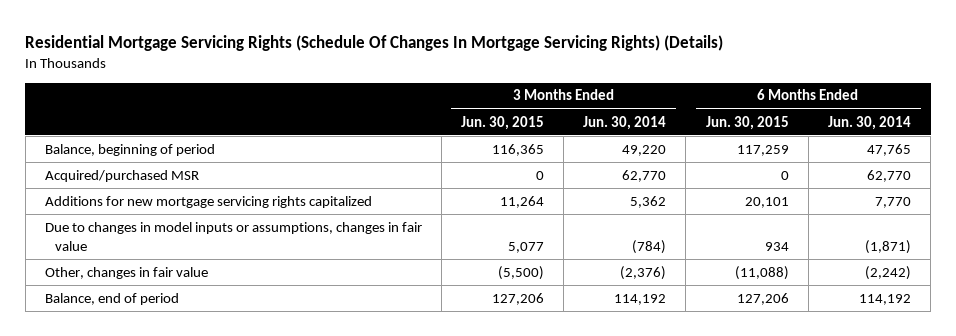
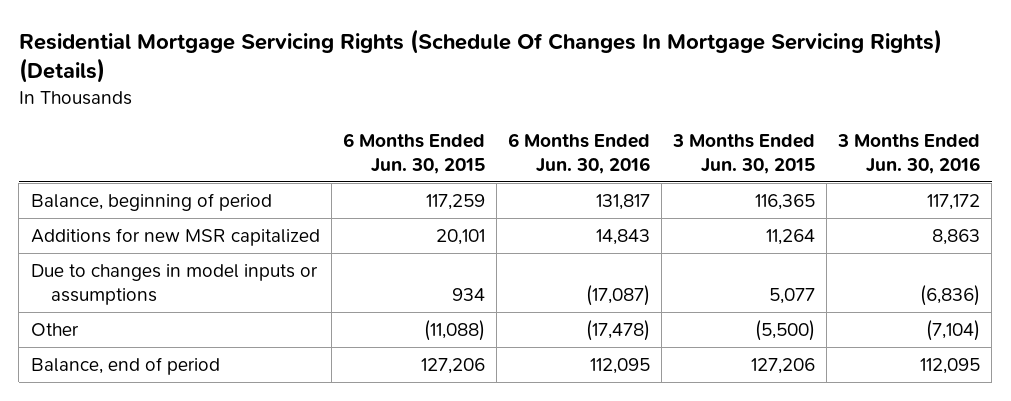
- | 3 Months Ended Jun. 30, 2015 | 3 Months Ended Jun. 30, 2014 | 6 Months Ended Jun. 30, 2015 | 6 Months Ended Jun. 30, 2014
+ | 6 Months Ended Jun. 30, 2015 | 6 Months Ended Jun. 30, 2016 | 3 Months Ended Jun. 30, 2015 | 3 Months Ended Jun. 30, 2016
- Acquired/purchased MSR | 0 | 62,770 | 0 | 62,770
- Additions for new mortgage servicing rights capitalized | 11,264 | 5,362 | 20,101 | 7,770
- Due to changes in model inputs or assumptions, changes in fair value | 5,077 | (784) | 934 | (1,871)
- Other, changes in fair value | (5,500) | (2,376) | (11,088) | (2,242)
+ Additions for new MSR capitalized | 20,101 | 14,843 | 11,264 | 8,863
+ Due to changes in model inputs or assumptions | 934 | (17,087) | 5,077 | (6,836)
+ Other | (11,088) | (17,478) | (5,500) | (7,104)

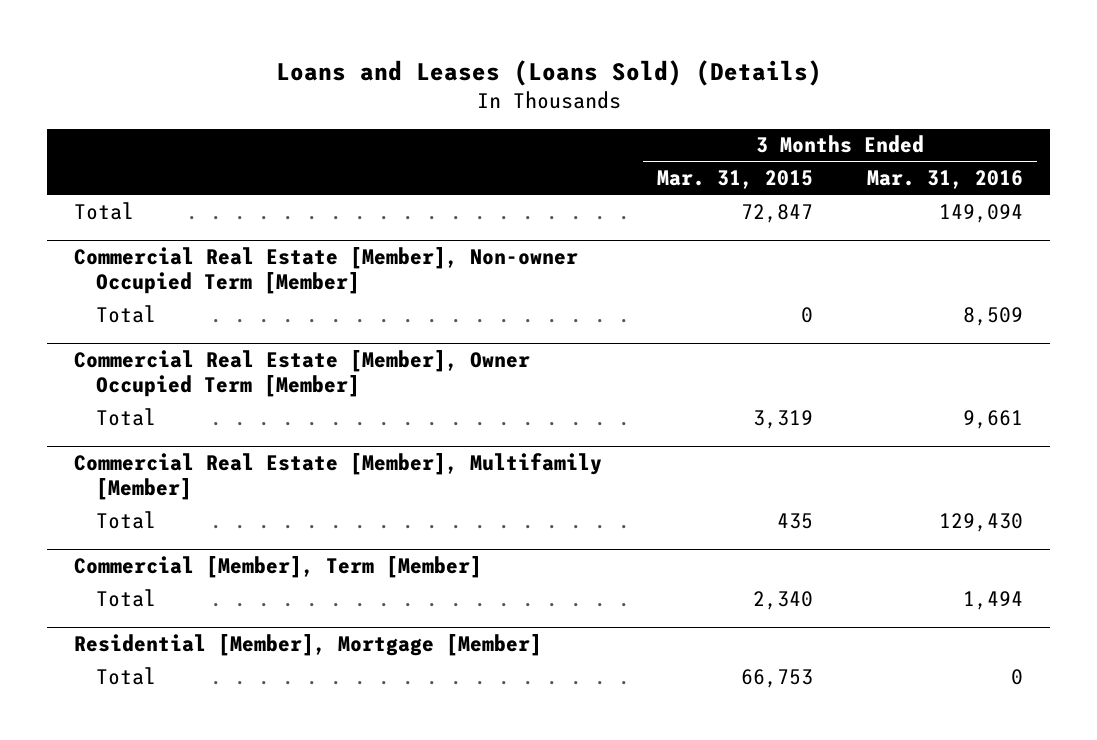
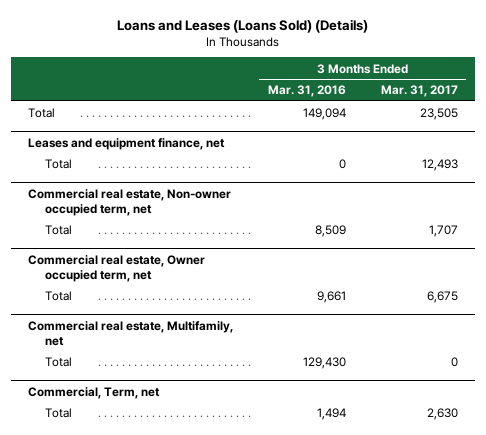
- | 3 Months Ended Mar. 31, 2015 | 3 Months Ended Mar. 31, 2016
+ | 3 Months Ended Mar. 31, 2016 | 3 Months Ended Mar. 31, 2017
- Commercial Real Estate [Member], Non-owner Occupied Term [Member]
+ Leases and equipment finance, net
+ Total | 0 | 12,493
+ Commercial real estate, Non-owner occupied term, net
- Commercial Real Estate [Member], Owner Occupied Term [Member]
+ Commercial real estate, Owner occupied term, net
- Commercial Real Estate [Member], Multifamily [Member]
+ Commercial real estate, Multifamily, net
- Commercial [Member], Term [Member]
+ Commercial, Term, net
- Residential [Member], Mortgage [Member]
- Total | 66,753 | 0

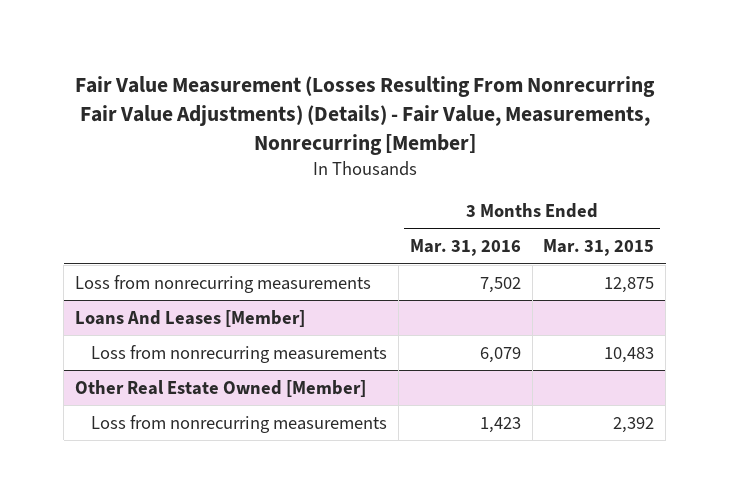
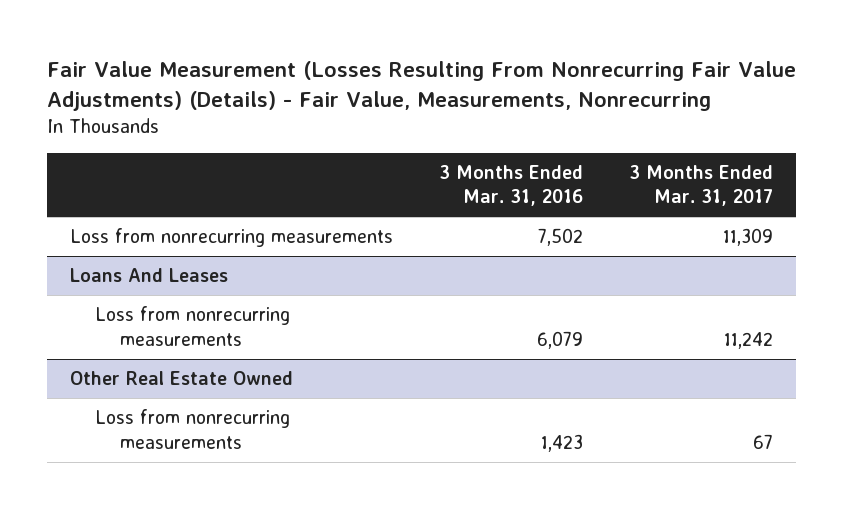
- Fair Value Measurement (Losses Resulting From Nonrecurring Fair Value Adjustments) (Details) - Fair Value, Measurements, Nonrecurring [Member]
+ Fair Value Measurement (Losses Resulting From Nonrecurring Fair Value Adjustments) (Details) - Fair Value, Measurements, Nonrecurring
- | 3 Months Ended Mar. 31, 2016 | 3 Months Ended Mar. 31, 2015
+ | 3 Months Ended Mar. 31, 2016 | 3 Months Ended Mar. 31, 2017
- Loans And Leases [Member]
+ Loans And Leases
- Other Real Estate Owned [Member]
+ Other Real Estate Owned

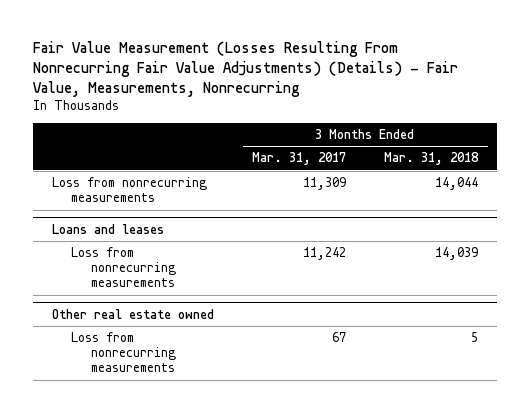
- | 3 Months Ended Mar. 31, 2016 | 3 Months Ended Mar. 31, 2017
+ | 3 Months Ended Mar. 31, 2017 | 3 Months Ended Mar. 31, 2018
- Loans And Leases
+ Loans and leases
- Other Real Estate Owned
+ Other real estate owned

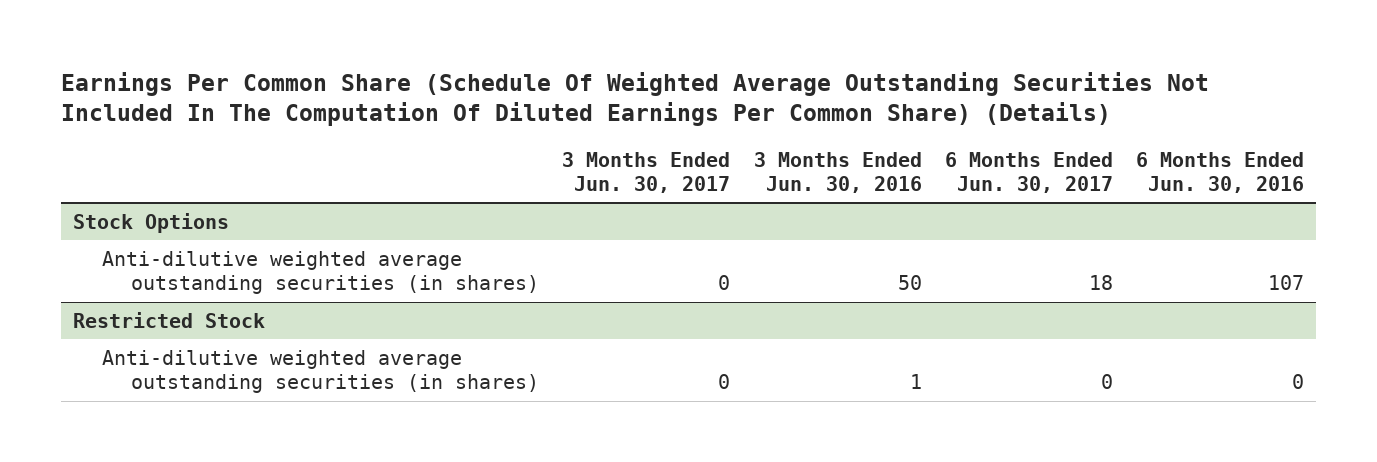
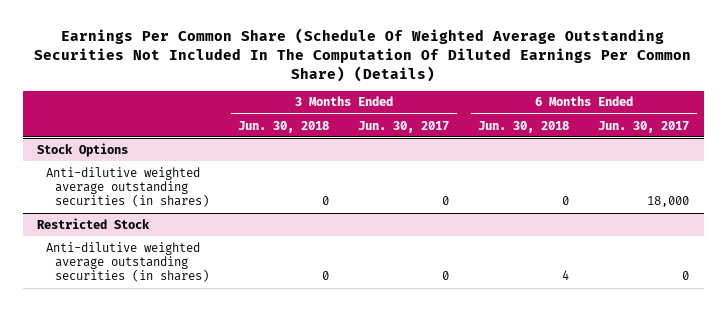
- | 3 Months Ended Jun. 30, 2017 | 3 Months Ended Jun. 30, 2016 | 6 Months Ended Jun. 30, 2017 | 6 Months Ended Jun. 30, 2016
+ | 3 Months Ended Jun. 30, 2018 | 3 Months Ended Jun. 30, 2017 | 6 Months Ended Jun. 30, 2018 | 6 Months Ended Jun. 30, 2017
@ Stock Options
- Anti-dilutive weighted average outstanding securities (in shares) | 0 | 50 | 18 | 107
+ Anti-dilutive weighted average outstanding securities (in shares) | 0 | 0 | 0 | 18,000

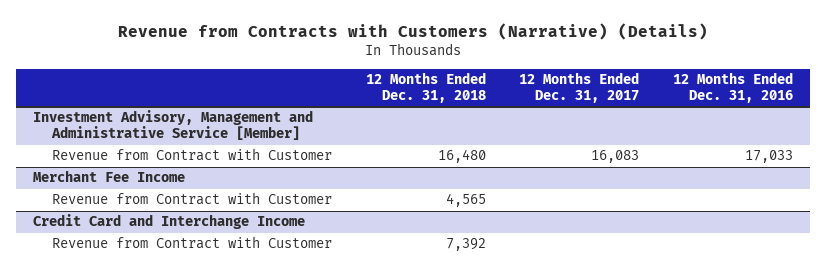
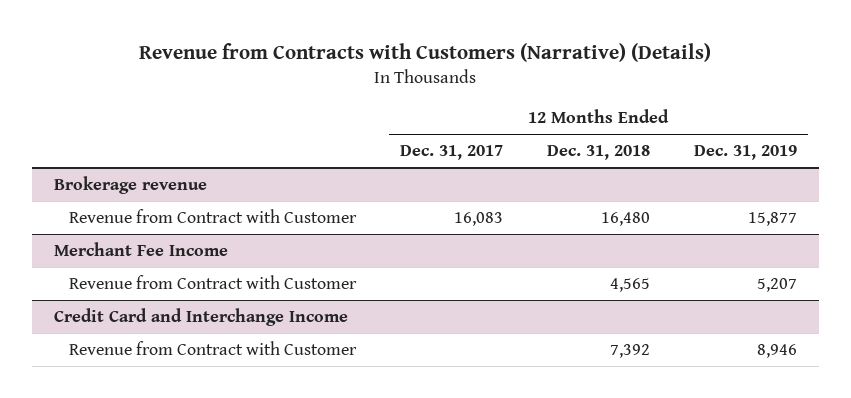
- | 12 Months Ended Dec. 31, 2018 | 12 Months Ended Dec. 31, 2017 | 12 Months Ended Dec. 31, 2016
+ | 12 Months Ended Dec. 31, 2017 | 12 Months Ended Dec. 31, 2018 | 12 Months Ended Dec. 31, 2019
- Investment Advisory, Management and Administrative Service [Member]
+ Brokerage revenue

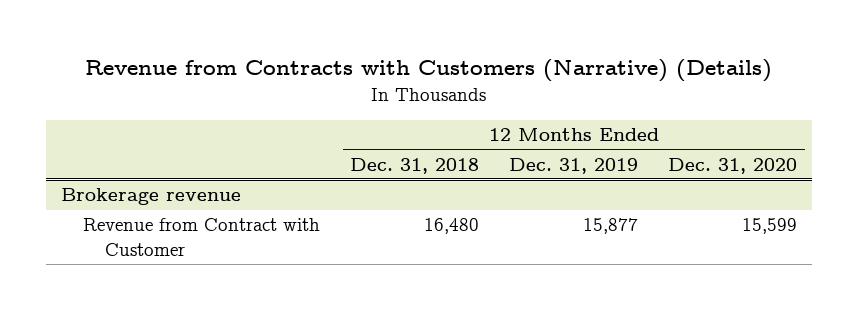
- | 12 Months Ended Dec. 31, 2017 | 12 Months Ended Dec. 31, 2018 | 12 Months Ended Dec. 31, 2019
+ | 12 Months Ended Dec. 31, 2018 | 12 Months Ended Dec. 31, 2019 | 12 Months Ended Dec. 31, 2020
- Merchant Fee Income
- Revenue from Contract with Customer | | 4,565 | 5,207
- Credit Card and Interchange Income
- Revenue from Contract with Customer | | 7,392 | 8,946

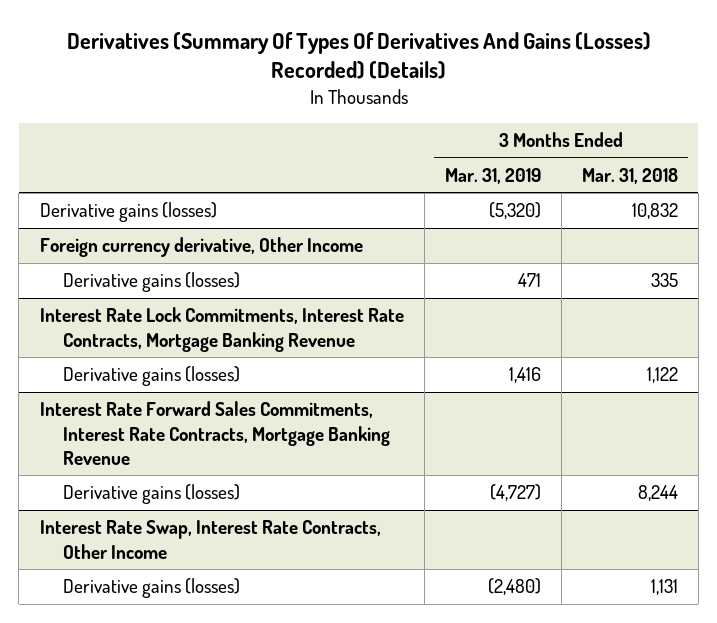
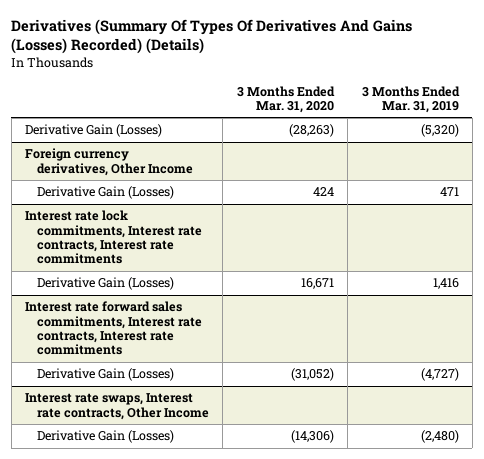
- | 3 Months Ended Mar. 31, 2019 | 3 Months Ended Mar. 31, 2018
+ | 3 Months Ended Mar. 31, 2020 | 3 Months Ended Mar. 31, 2019
- Derivative gains (losses) | (5,320) | 10,832
- Foreign currency derivative, Other Income
- Derivative gains (losses) | 471 | 335
- Interest Rate Lock Commitments, Interest Rate Contracts, Mortgage Banking Revenue
- Derivative gains (losses) | 1,416 | 1,122
- Interest Rate Forward Sales Commitments, Interest Rate Contracts, Mortgage Banking Revenue
- Derivative gains (losses) | (4,727) | 8,244
- Interest Rate Swap, Interest Rate Contracts, Other Income
- Derivative gains (losses) | (2,480) | 1,131
+ Derivative Gain (Losses) | (28,263) | (5,320)
+ Foreign currency derivatives, Other Income
+ Derivative Gain (Losses) | 424 | 471
+ Interest rate lock commitments, Interest rate contracts, Interest rate commitments
+ Derivative Gain (Losses) | 16,671 | 1,416
+ Interest rate forward sales commitments, Interest rate contracts, Interest rate commitments
+ Derivative Gain (Losses) | (31,052) | (4,727)
+ Interest rate swaps, Interest rate contracts, Other Income
+ Derivative Gain (Losses) | (14,306) | (2,480)

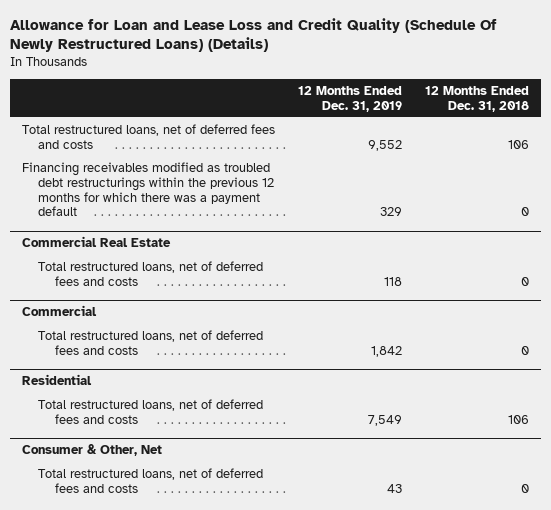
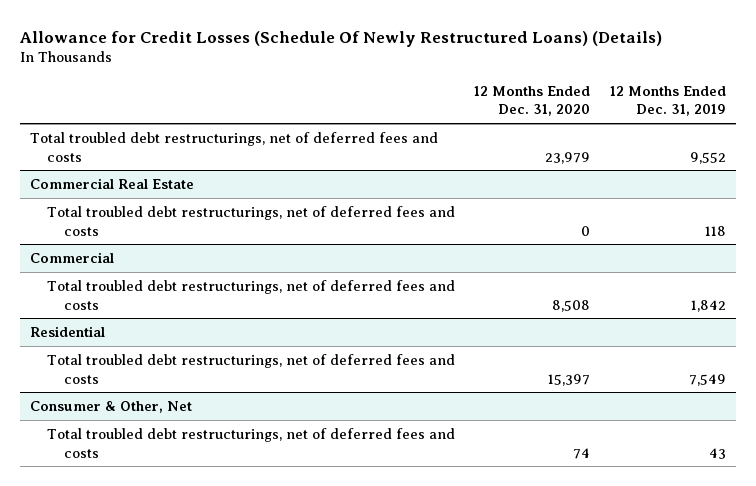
- Allowance for Loan and Lease Loss and Credit Quality (Schedule Of Newly Restructured Loans) (Details)
+ Allowance for Credit Losses (Schedule Of Newly Restructured Loans) (Details)
- | 12 Months Ended Dec. 31, 2019 | 12 Months Ended Dec. 31, 2018
+ | 12 Months Ended Dec. 31, 2020 | 12 Months Ended Dec. 31, 2019
- Total restructured loans, net of deferred fees and costs | 9,552 | 106
- Financing receivables modified as troubled debt restructurings within the previous 12 months for which there was a payment default | 329 | 0
+ Total troubled debt restructurings, net of deferred fees and costs | 23,979 | 9,552
@ Commercial Real Estate
- Total restructured loans, net of deferred fees and costs | 118 | 0
+ Total troubled debt restructurings, net of deferred fees and costs | 0 | 118
@ Commercial
- Total restructured loans, net of deferred fees and costs | 1,842 | 0
+ Total troubled debt restructurings, net of deferred fees and costs | 8,508 | 1,842
@ Residential
- Total restructured loans, net of deferred fees and costs | 7,549 | 106
+ Total troubled debt restructurings, net of deferred fees and costs | 15,397 | 7,549
@ Consumer & Other, Net
- Total restructured loans, net of deferred fees and costs | 43 | 0
+ Total troubled debt restructurings, net of deferred fees and costs | 74 | 43

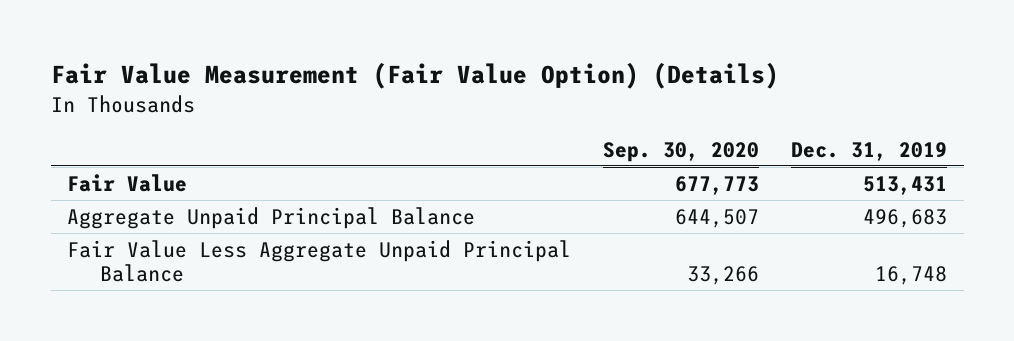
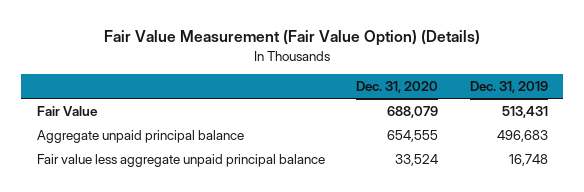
- | Sep. 30, 2020 | Dec. 31, 2019
+ | Dec. 31, 2020 | Dec. 31, 2019
- Aggregate Unpaid Principal Balance | 644,507 | 496,683
- Fair Value Less Aggregate Unpaid Principal Balance | 33,266 | 16,748
+ Aggregate unpaid principal balance | 654,555 | 496,683
+ Fair value less aggregate unpaid principal balance | 33,524 | 16,748

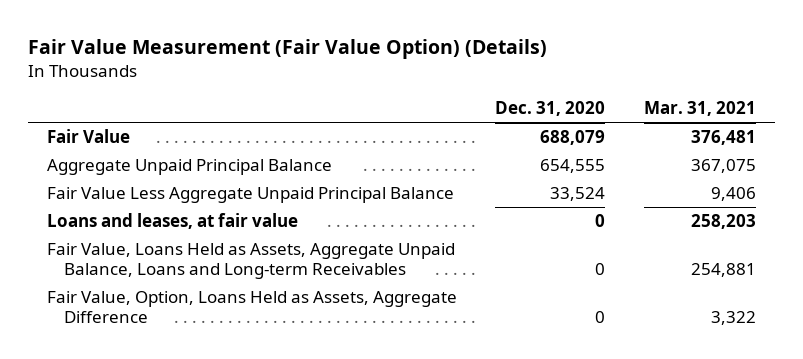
- | Dec. 31, 2020 | Dec. 31, 2019
+ | Dec. 31, 2020 | Mar. 31, 2021
- Aggregate unpaid principal balance | 654,555 | 496,683
- Fair value less aggregate unpaid principal balance | 33,524 | 16,748
+ Aggregate Unpaid Principal Balance | 654,555 | 367,075
+ Fair Value Less Aggregate Unpaid Principal Balance | 33,524 | 9,406
+ Loans and leases, at fair value | 0 | 258,203
+ Fair Value, Loans Held as Assets, Aggregate Unpaid Balance, Loans and Long-term Receivables | 0 | 254,881
+ Fair Value, Option, Loans Held as Assets, Aggregate Difference | 0 | 3,322

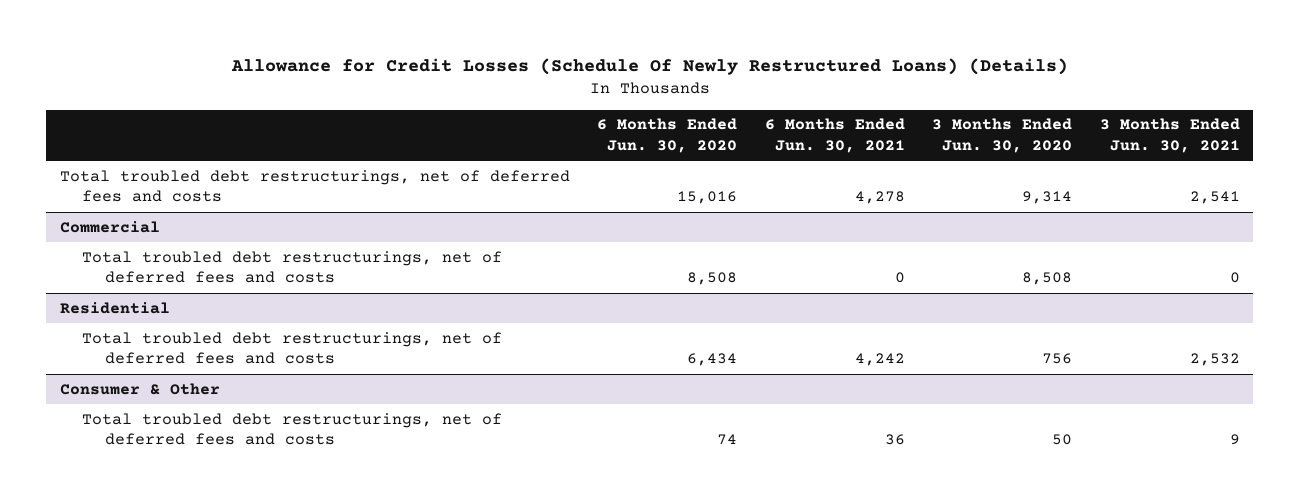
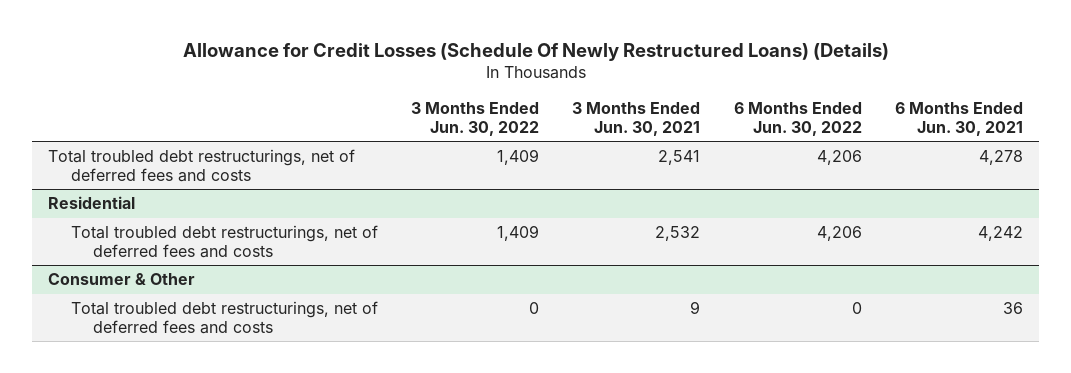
- | 6 Months Ended Jun. 30, 2020 | 6 Months Ended Jun. 30, 2021 | 3 Months Ended Jun. 30, 2020 | 3 Months Ended Jun. 30, 2021
+ | 3 Months Ended Jun. 30, 2022 | 3 Months Ended Jun. 30, 2021 | 6 Months Ended Jun. 30, 2022 | 6 Months Ended Jun. 30, 2021
- Commercial
- Total troubled debt restructurings, net of deferred fees and costs | 8,508 | 0 | 8,508 | 0

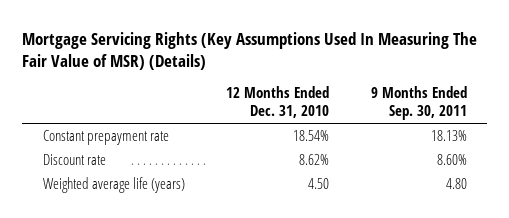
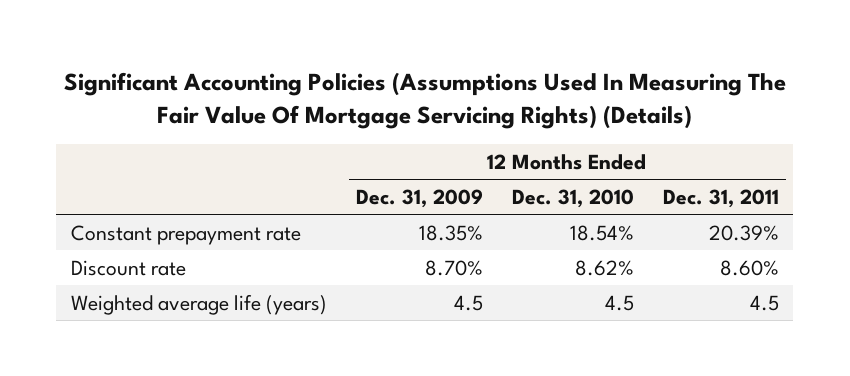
- Mortgage Servicing Rights (Key Assumptions Used In Measuring The Fair Value of MSR) (Details)
+ Significant Accounting Policies (Assumptions Used In Measuring The Fair Value Of Mortgage Servicing Rights) (Details)
- | 12 Months Ended Dec. 31, 2010 | 9 Months Ended Sep. 30, 2011
+ | 12 Months Ended Dec. 31, 2009 | 12 Months Ended Dec. 31, 2010 | 12 Months Ended Dec. 31, 2011
- Weighted average life (years) | 4.50 | 4.80
+ Weighted average life (years) | 4.5 | 4.5 | 4.5

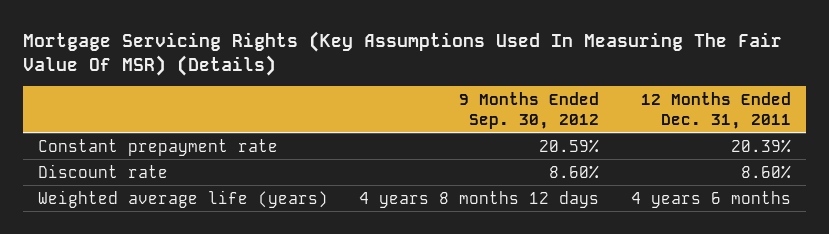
- Significant Accounting Policies (Assumptions Used In Measuring The Fair Value Of Mortgage Servicing Rights) (Details)
+ Mortgage Servicing Rights (Key Assumptions Used In Measuring The Fair Value Of MSR) (Details)
- | 12 Months Ended Dec. 31, 2009 | 12 Months Ended Dec. 31, 2010 | 12 Months Ended Dec. 31, 2011
+ | 9 Months Ended Sep. 30, 2012 | 12 Months Ended Dec. 31, 2011
- Weighted average life (years) | 4.5 | 4.5 | 4.5
+ Weighted average life (years) | 4 years 8 months 12 days | 4 years 6 months

